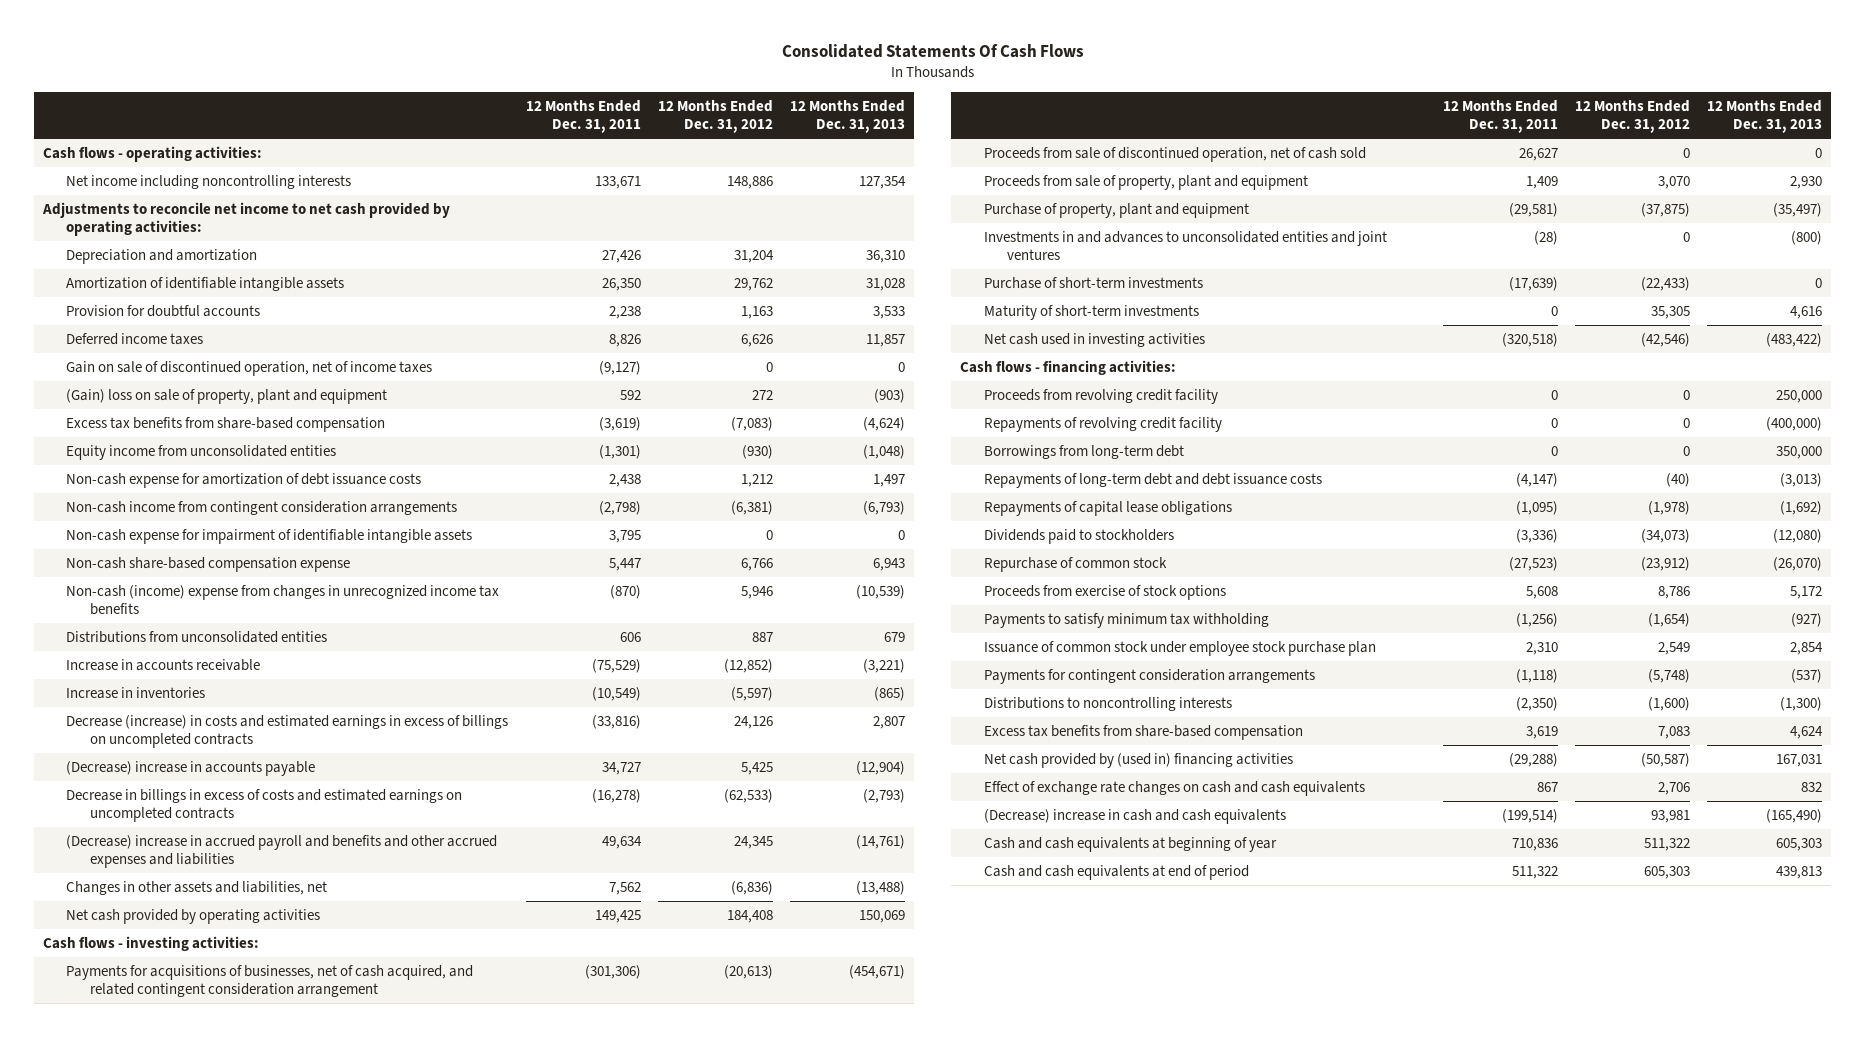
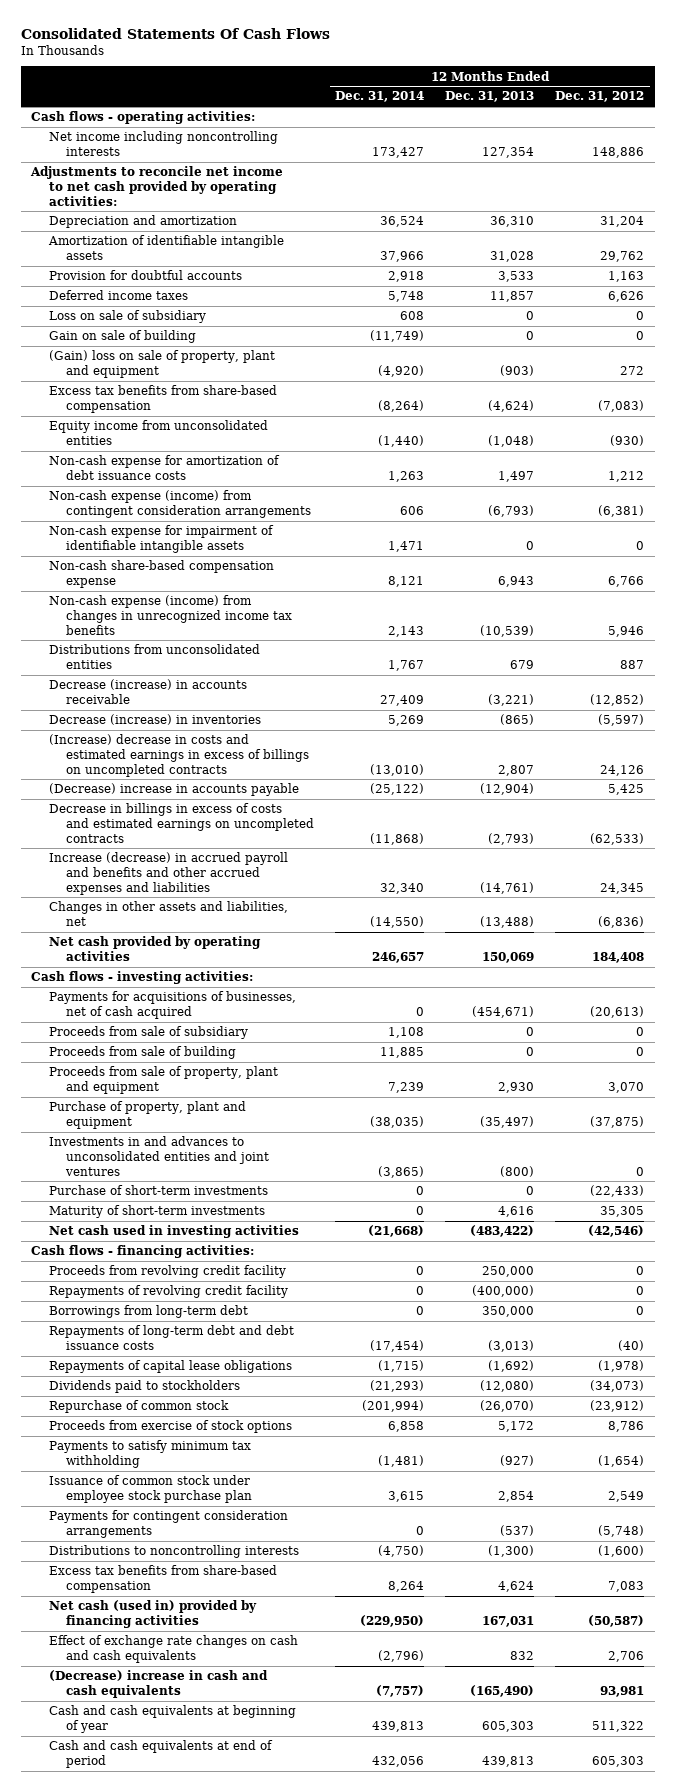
- | 12 Months Ended Dec. 31, 2011 | 12 Months Ended Dec. 31, 2012 | 12 Months Ended Dec. 31, 2013
+ | 12 Months Ended Dec. 31, 2014 | 12 Months Ended Dec. 31, 2013 | 12 Months Ended Dec. 31, 2012
- Gain on sale of discontinued operation, net of income taxes | (9,127) | 0 | 0
+ Loss on sale of subsidiary | 608 | 0 | 0
+ Gain on sale of building | (11,749) | 0 | 0
- Non-cash income from contingent consideration arrangements | (2,798) | (6,381) | (6,793)
+ Non-cash expense (income) from contingent consideration arrangements | 606 | (6,793) | (6,381)
- Non-cash (income) expense from changes in unrecognized income tax benefits | (870) | 5,946 | (10,539)
+ Non-cash expense (income) from changes in unrecognized income tax benefits | 2,143 | (10,539) | 5,946
- Increase in accounts receivable | (75,529) | (12,852) | (3,221)
- Increase in inventories | (10,549) | (5,597) | (865)
- Decrease (increase) in costs and estimated earnings in excess of billings on uncompleted contracts | (33,816) | 24,126 | 2,807
+ Decrease (increase) in accounts receivable | 27,409 | (3,221) | (12,852)
+ Decrease (increase) in inventories | 5,269 | (865) | (5,597)
+ (Increase) decrease in costs and estimated earnings in excess of billings on uncompleted contracts | (13,010) | 2,807 | 24,126
- (Decrease) increase in accrued payroll and benefits and other accrued expenses and liabilities | 49,634 | 24,345 | (14,761)
+ Increase (decrease) in accrued payroll and benefits and other accrued expenses and liabilities | 32,340 | (14,761) | 24,345
- Payments for acquisitions of businesses, net of cash acquired, and related contingent consideration arrangement | (301,306) | (20,613) | (454,671)
- Proceeds from sale of discontinued operation, net of cash sold | 26,627 | 0 | 0
+ Payments for acquisitions of businesses, net of cash acquired | 0 | (454,671) | (20,613)
+ Proceeds from sale of subsidiary | 1,108 | 0 | 0
+ Proceeds from sale of building | 11,885 | 0 | 0
- Net cash provided by (used in) financing activities | (29,288) | (50,587) | 167,031
+ Net cash (used in) provided by financing activities | (229,950) | 167,031 | (50,587)

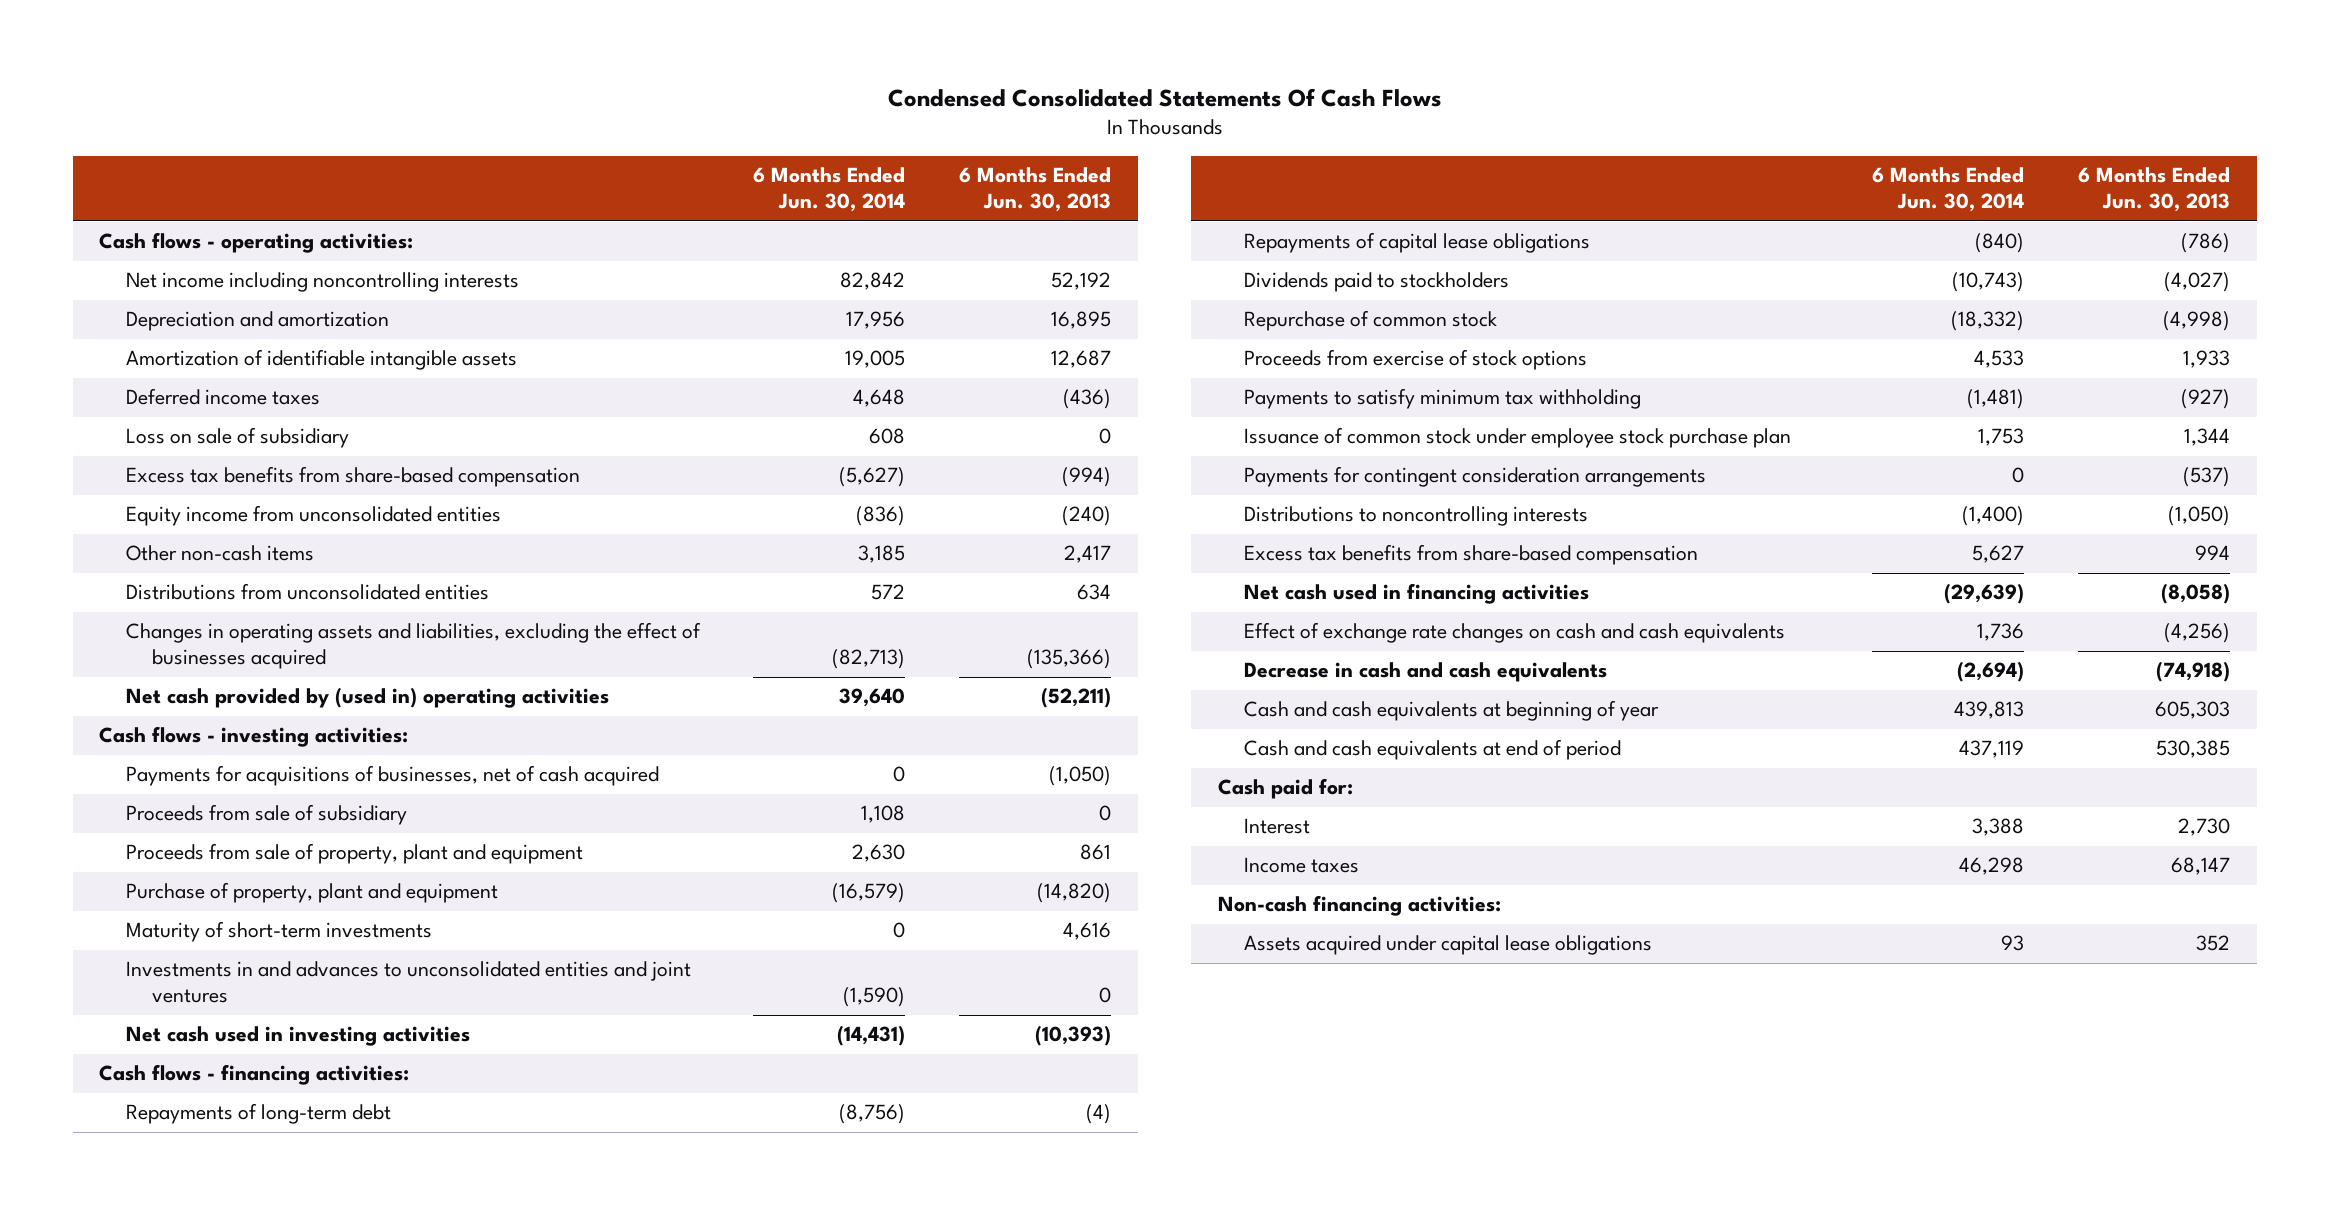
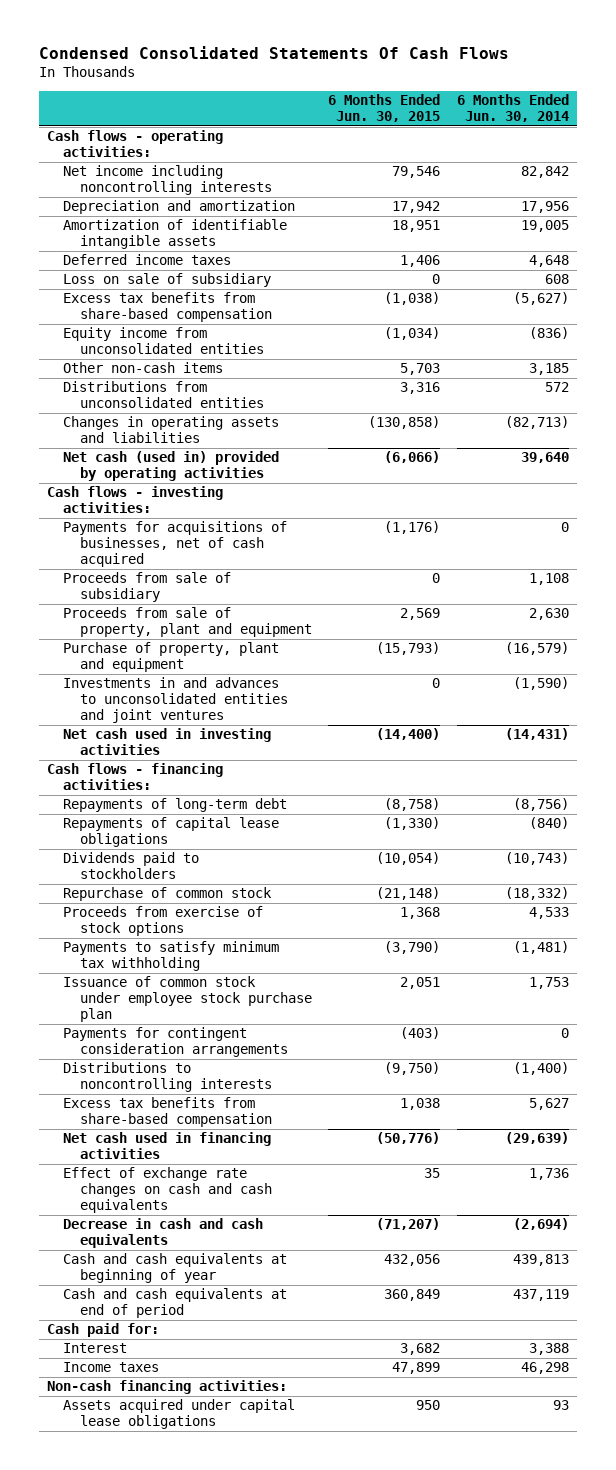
- | 6 Months Ended Jun. 30, 2014 | 6 Months Ended Jun. 30, 2013
+ | 6 Months Ended Jun. 30, 2015 | 6 Months Ended Jun. 30, 2014
- Changes in operating assets and liabilities, excluding the effect of businesses acquired | (82,713) | (135,366)
- Net cash provided by (used in) operating activities | 39,640 | (52,211)
+ Changes in operating assets and liabilities | (130,858) | (82,713)
+ Net cash (used in) provided by operating activities | (6,066) | 39,640
- Maturity of short-term investments | 0 | 4,616

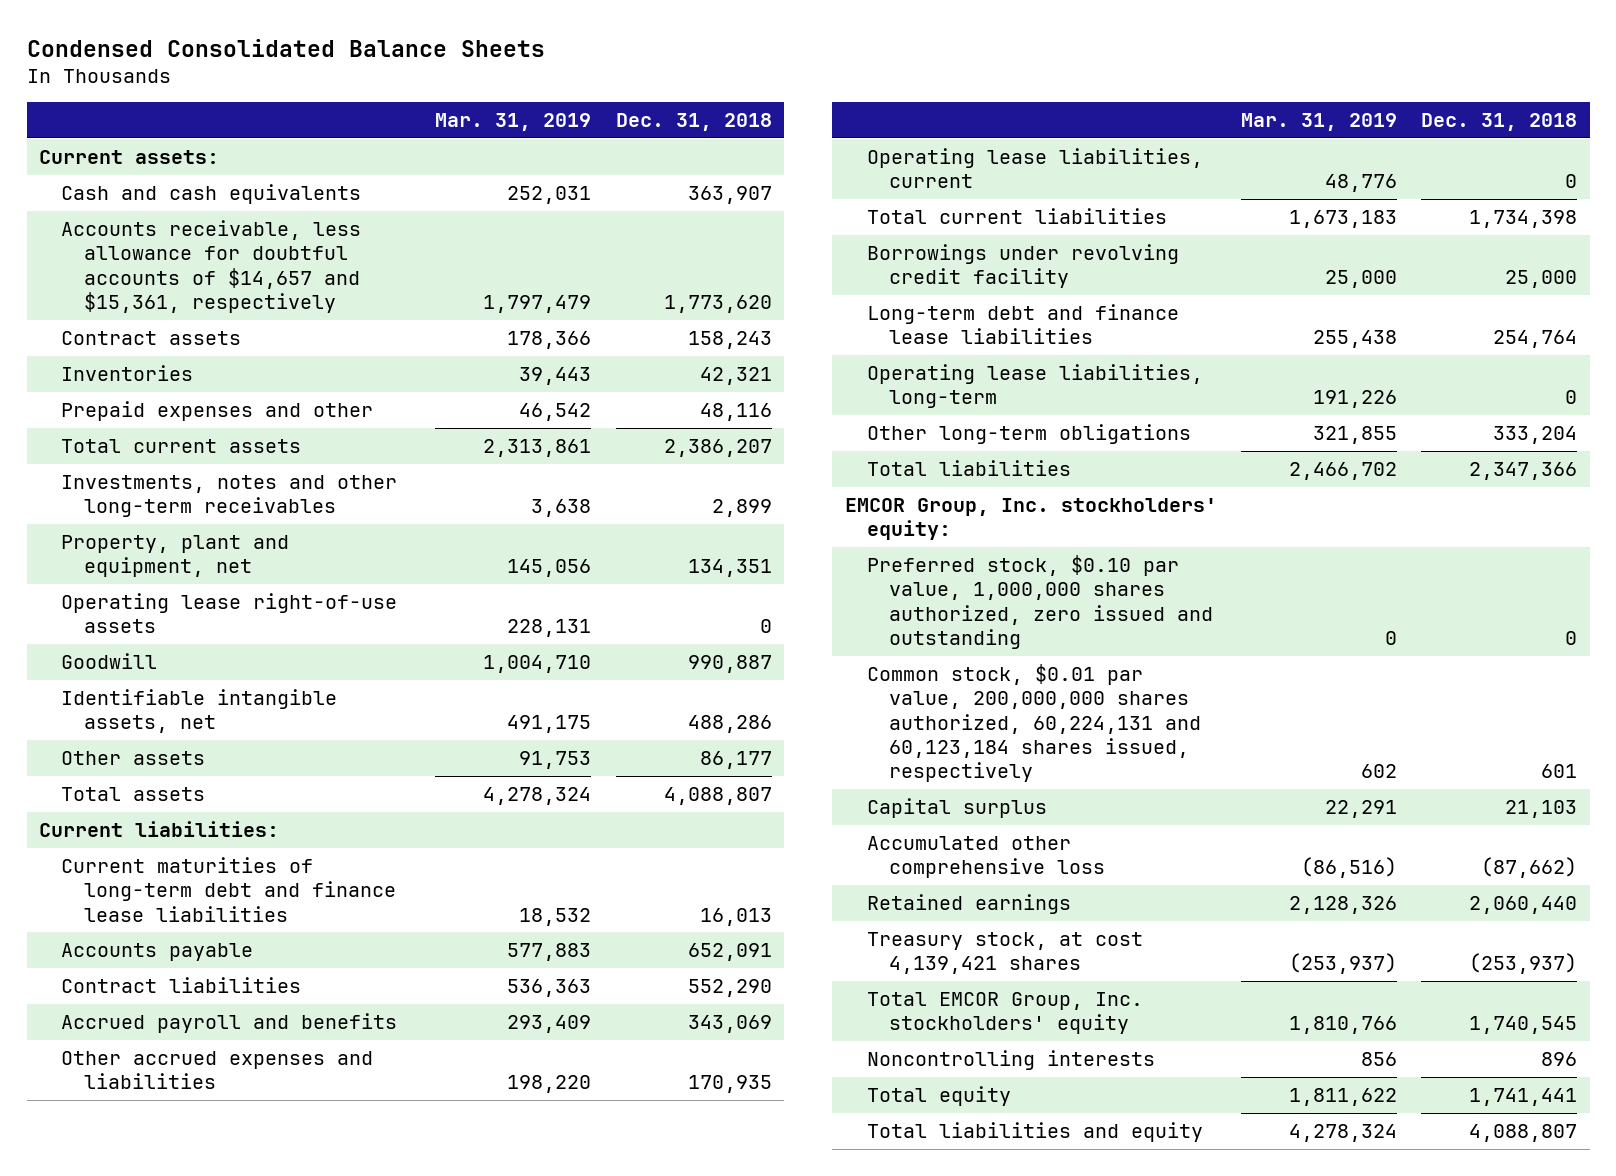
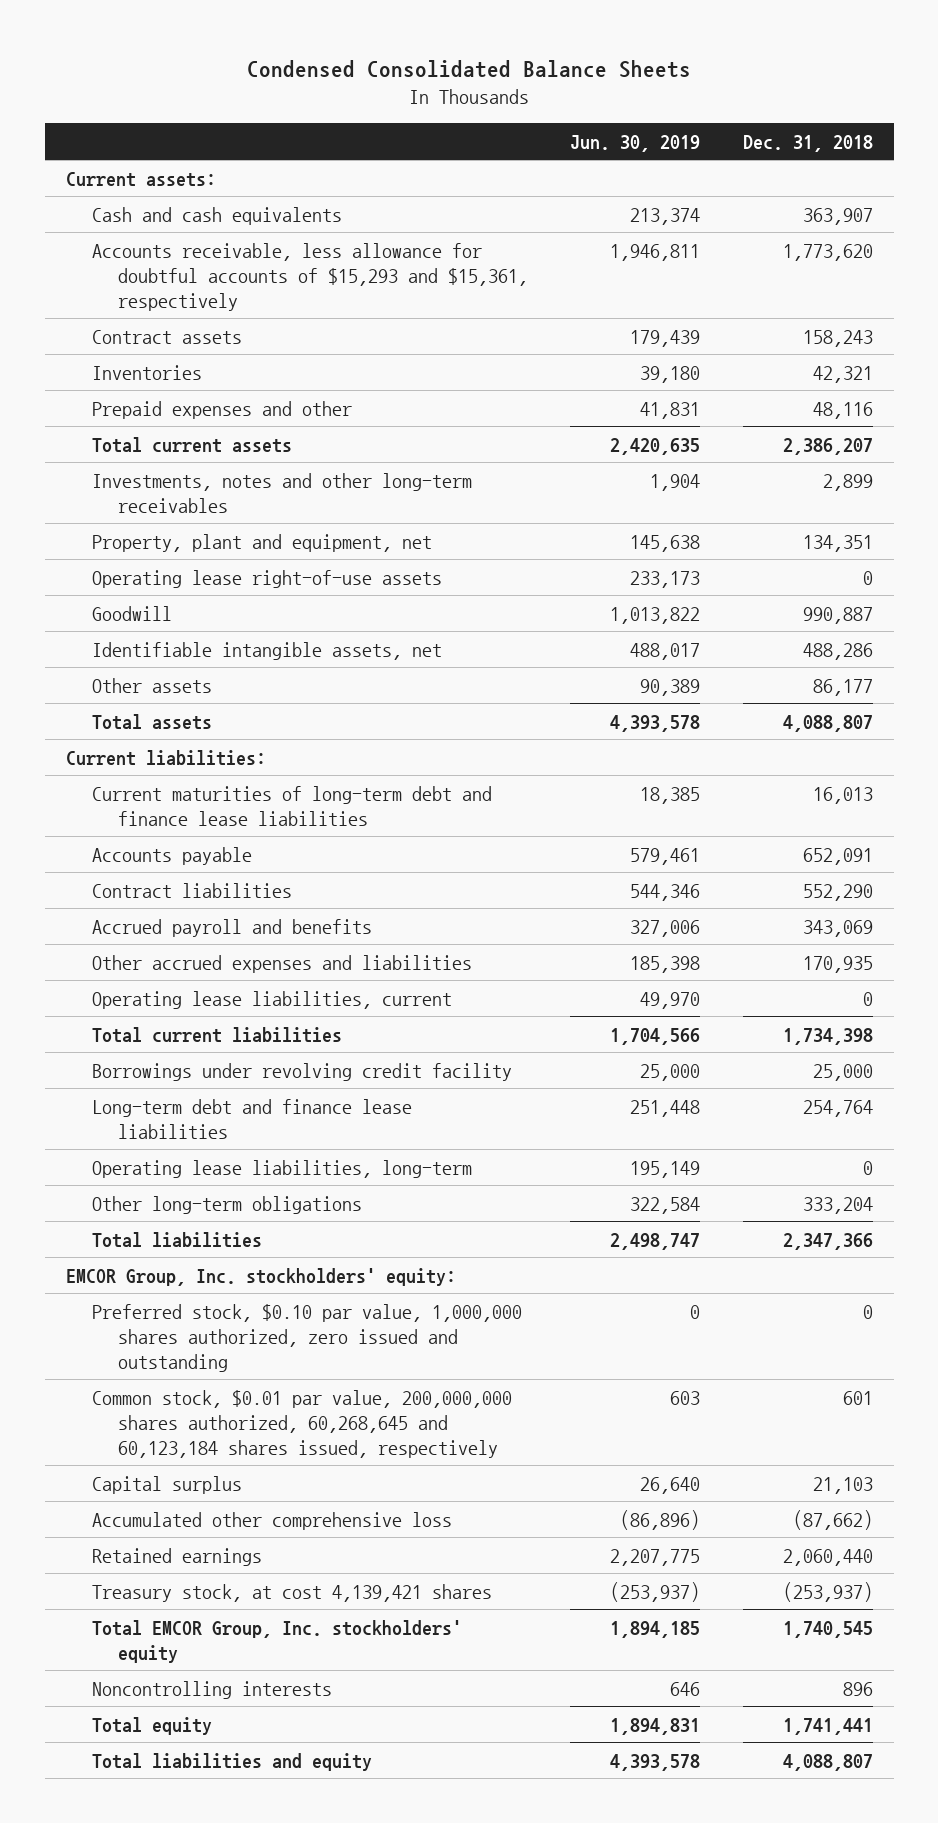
- | Mar. 31, 2019 | Dec. 31, 2018
+ | Jun. 30, 2019 | Dec. 31, 2018
- Accounts receivable, less allowance for doubtful accounts of $14,657 and $15,361, respectively | 1,797,479 | 1,773,620
+ Accounts receivable, less allowance for doubtful accounts of $15,293 and $15,361, respectively | 1,946,811 | 1,773,620
- Common stock, $0.01 par value, 200,000,000 shares authorized, 60,224,131 and 60,123,184 shares issued, respectively | 602 | 601
+ Common stock, $0.01 par value, 200,000,000 shares authorized, 60,268,645 and 60,123,184 shares issued, respectively | 603 | 601

